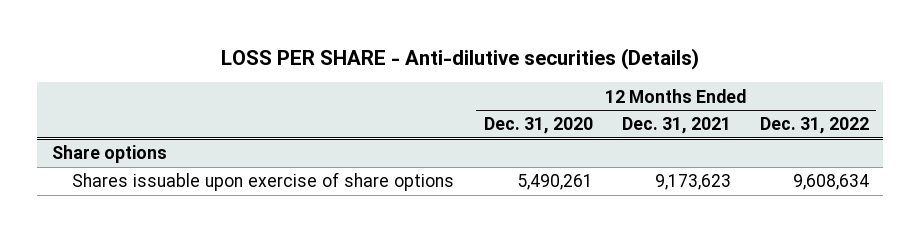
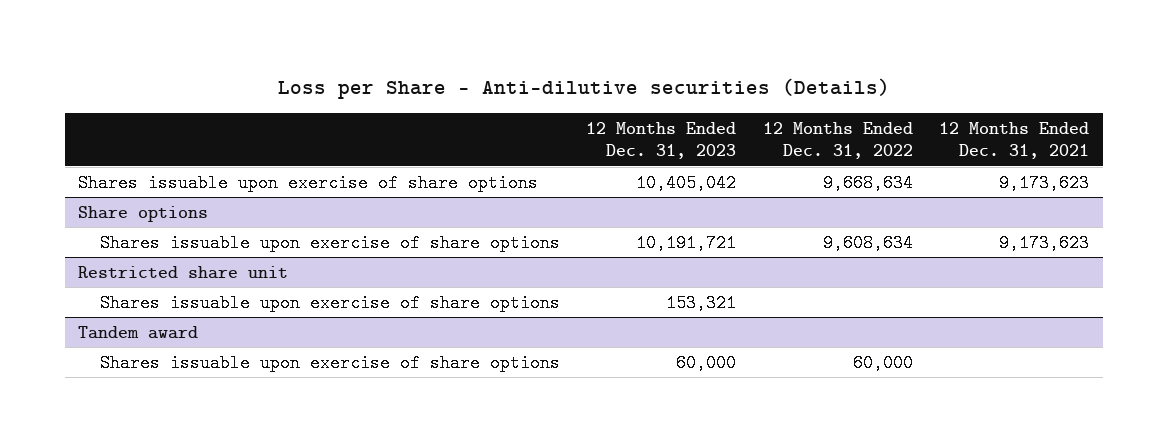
- LOSS PER SHARE - Anti-dilutive securities (Details)
+ Loss per Share - Anti-dilutive securities (Details)
- | 12 Months Ended Dec. 31, 2020 | 12 Months Ended Dec. 31, 2021 | 12 Months Ended Dec. 31, 2022
+ | 12 Months Ended Dec. 31, 2023 | 12 Months Ended Dec. 31, 2022 | 12 Months Ended Dec. 31, 2021
+ Shares issuable upon exercise of share options | 10,405,042 | 9,668,634 | 9,173,623
+ Restricted share unit
+ Shares issuable upon exercise of share options | 153,321 | |
+ Tandem award
+ Shares issuable upon exercise of share options | 60,000 | 60,000 |

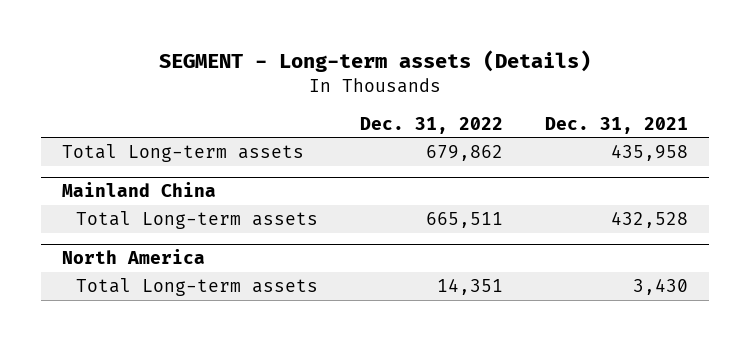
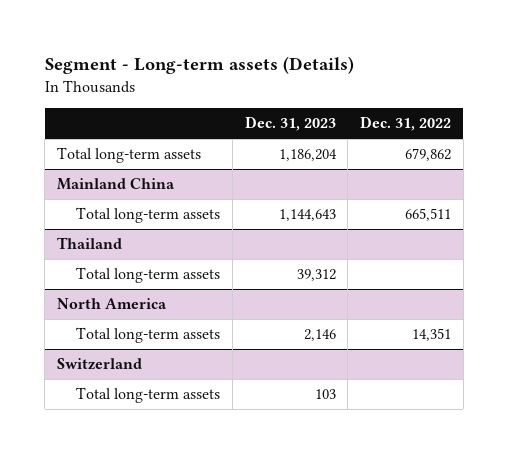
- SEGMENT - Long-term assets (Details)
+ Segment - Long-term assets (Details)
- | Dec. 31, 2022 | Dec. 31, 2021
+ | Dec. 31, 2023 | Dec. 31, 2022
- Total Long-term assets | 679,862 | 435,958
+ Total long-term assets | 1,186,204 | 679,862
@ Mainland China
- Total Long-term assets | 665,511 | 432,528
+ Total long-term assets | 1,144,643 | 665,511
+ Thailand
+ Total long-term assets | 39,312 |
@ North America
- Total Long-term assets | 14,351 | 3,430
+ Total long-term assets | 2,146 | 14,351
+ Switzerland
+ Total long-term assets | 103 |

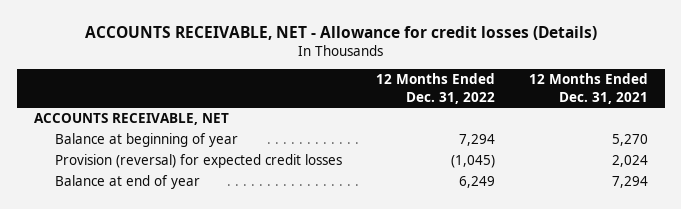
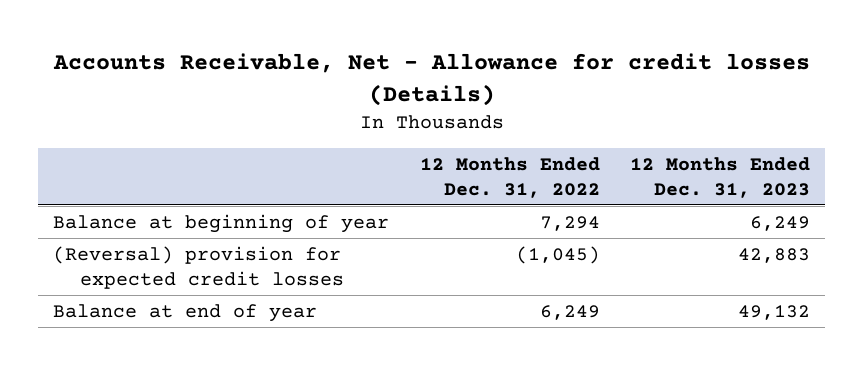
- ACCOUNTS RECEIVABLE, NET - Allowance for credit losses (Details)
+ Accounts Receivable, Net - Allowance for credit losses (Details)
- | 12 Months Ended Dec. 31, 2022 | 12 Months Ended Dec. 31, 2021
+ | 12 Months Ended Dec. 31, 2022 | 12 Months Ended Dec. 31, 2023
- ACCOUNTS RECEIVABLE, NET
- Provision (reversal) for expected credit losses | (1,045) | 2,024
+ (Reversal) provision for expected credit losses | (1,045) | 42,883

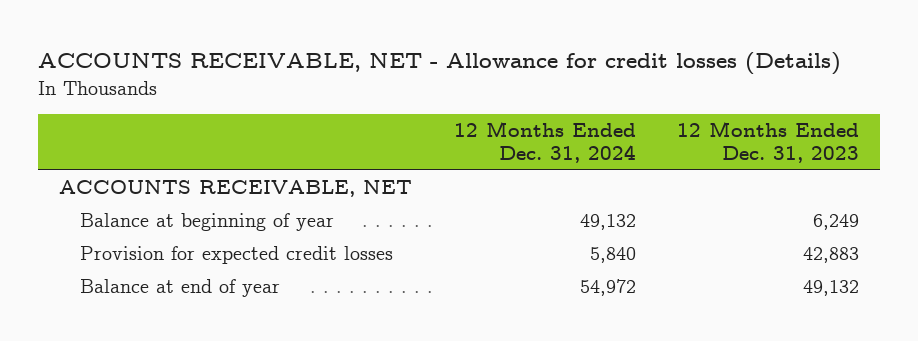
- Accounts Receivable, Net - Allowance for credit losses (Details)
+ ACCOUNTS RECEIVABLE, NET - Allowance for credit losses (Details)
- | 12 Months Ended Dec. 31, 2022 | 12 Months Ended Dec. 31, 2023
+ | 12 Months Ended Dec. 31, 2024 | 12 Months Ended Dec. 31, 2023
+ ACCOUNTS RECEIVABLE, NET
- (Reversal) provision for expected credit losses | (1,045) | 42,883
+ Provision for expected credit losses | 5,840 | 42,883

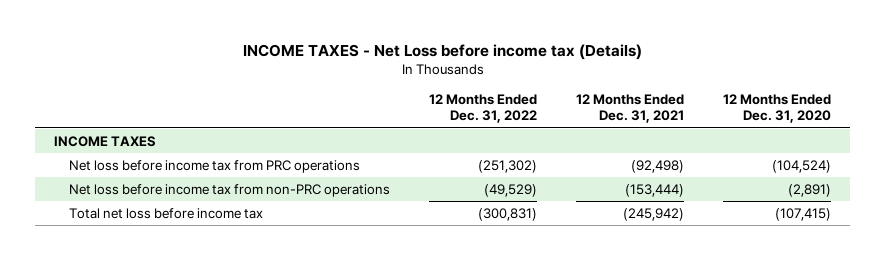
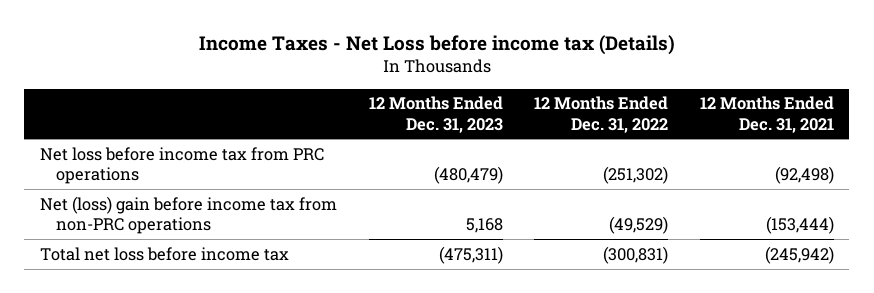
- INCOME TAXES - Net Loss before income tax (Details)
+ Income Taxes - Net Loss before income tax (Details)
- | 12 Months Ended Dec. 31, 2022 | 12 Months Ended Dec. 31, 2021 | 12 Months Ended Dec. 31, 2020
+ | 12 Months Ended Dec. 31, 2023 | 12 Months Ended Dec. 31, 2022 | 12 Months Ended Dec. 31, 2021
- INCOME TAXES
- Net loss before income tax from non-PRC operations | (49,529) | (153,444) | (2,891)
+ Net (loss) gain before income tax from non-PRC operations | 5,168 | (49,529) | (153,444)

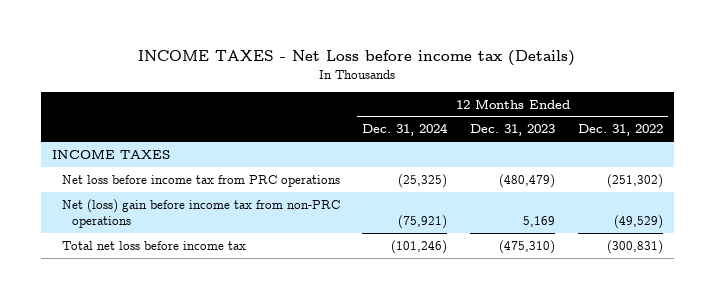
- Income Taxes - Net Loss before income tax (Details)
+ INCOME TAXES - Net Loss before income tax (Details)
- | 12 Months Ended Dec. 31, 2023 | 12 Months Ended Dec. 31, 2022 | 12 Months Ended Dec. 31, 2021
+ | 12 Months Ended Dec. 31, 2024 | 12 Months Ended Dec. 31, 2023 | 12 Months Ended Dec. 31, 2022
+ INCOME TAXES
- Net (loss) gain before income tax from non-PRC operations | 5,168 | (49,529) | (153,444)
- Total net loss before income tax | (475,311) | (300,831) | (245,942)
+ Net (loss) gain before income tax from non-PRC operations | (75,921) | 5,169 | (49,529)
+ Total net loss before income tax | (101,246) | (475,310) | (300,831)

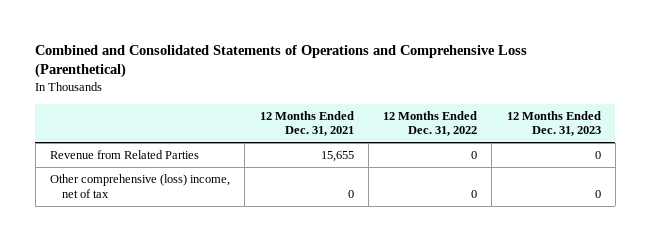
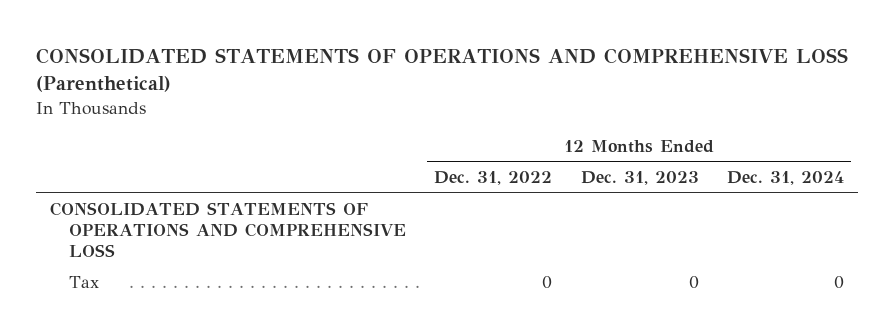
- Combined and Consolidated Statements of Operations and Comprehensive Loss (Parenthetical)
+ CONSOLIDATED STATEMENTS OF OPERATIONS AND COMPREHENSIVE LOSS (Parenthetical)
- | 12 Months Ended Dec. 31, 2021 | 12 Months Ended Dec. 31, 2022 | 12 Months Ended Dec. 31, 2023
+ | 12 Months Ended Dec. 31, 2022 | 12 Months Ended Dec. 31, 2023 | 12 Months Ended Dec. 31, 2024
- Revenue from Related Parties | 15,655 | 0 | 0
- Other comprehensive (loss) income, net of tax | 0 | 0 | 0
+ CONSOLIDATED STATEMENTS OF OPERATIONS AND COMPREHENSIVE LOSS
+ Tax | 0 | 0 | 0

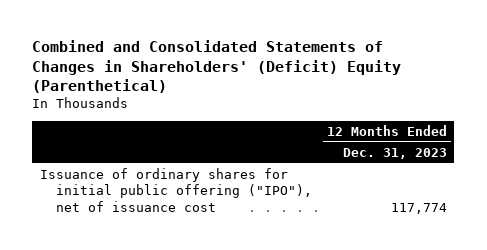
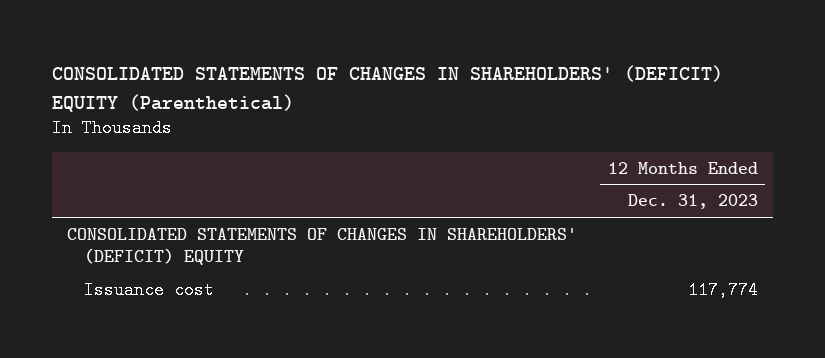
- Combined and Consolidated Statements of Changes in Shareholders' (Deficit) Equity (Parenthetical)
+ CONSOLIDATED STATEMENTS OF CHANGES IN SHAREHOLDERS' (DEFICIT) EQUITY (Parenthetical)
- Issuance of ordinary shares for initial public offering ("IPO"), net of issuance cost | 117,774
+ CONSOLIDATED STATEMENTS OF CHANGES IN SHAREHOLDERS' (DEFICIT) EQUITY
+ Issuance cost | 117,774

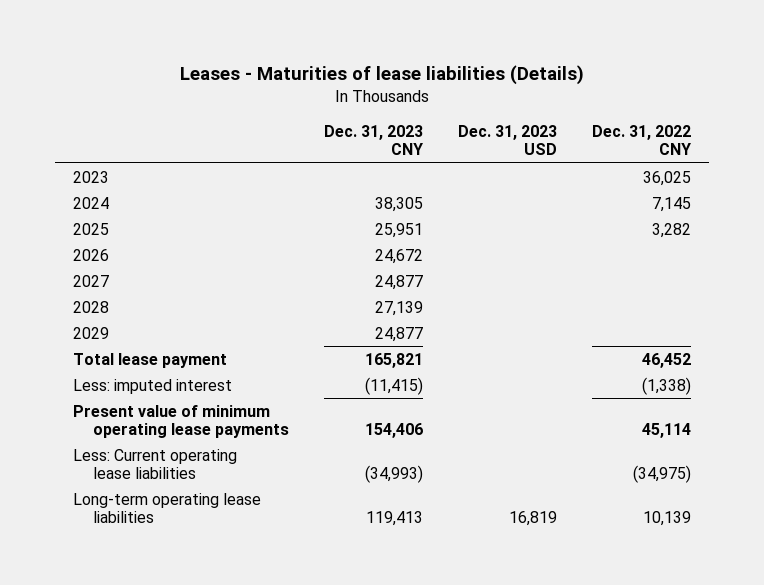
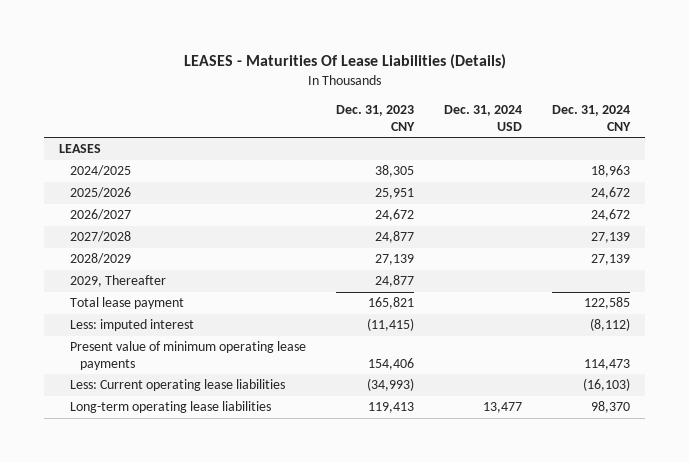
- Leases - Maturities of lease liabilities (Details)
+ LEASES - Maturities Of Lease Liabilities (Details)
- | Dec. 31, 2023 CNY | Dec. 31, 2023 USD | Dec. 31, 2022 CNY
+ | Dec. 31, 2023 CNY | Dec. 31, 2024 USD | Dec. 31, 2024 CNY
- 2023 | | | 36,025
- 2024 | 38,305 | | 7,145
- 2025 | 25,951 | | 3,282
- 2026 | 24,672 | |
- 2027 | 24,877 | |
- 2028 | 27,139 | |
- 2029 | 24,877 | |
+ LEASES
+ 2024/2025 | 38,305 | | 18,963
+ 2025/2026 | 25,951 | | 24,672
+ 2026/2027 | 24,672 | | 24,672
+ 2027/2028 | 24,877 | | 27,139
+ 2028/2029 | 27,139 | | 27,139
+ 2029, Thereafter | 24,877 | |

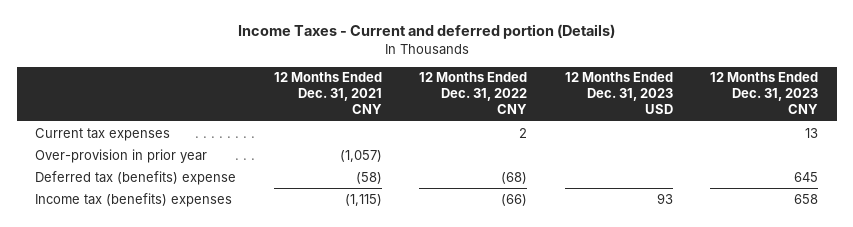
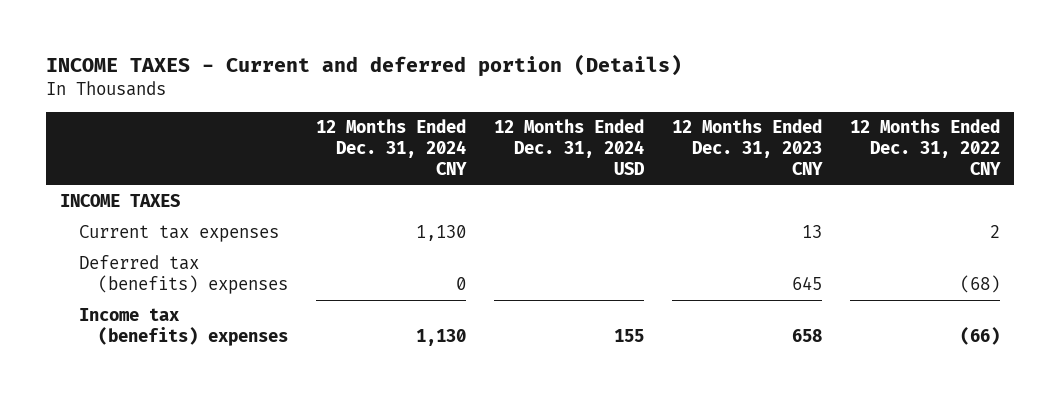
- Income Taxes - Current and deferred portion (Details)
+ INCOME TAXES - Current and deferred portion (Details)
- | 12 Months Ended Dec. 31, 2021 CNY | 12 Months Ended Dec. 31, 2022 CNY | 12 Months Ended Dec. 31, 2023 USD | 12 Months Ended Dec. 31, 2023 CNY
+ | 12 Months Ended Dec. 31, 2024 CNY | 12 Months Ended Dec. 31, 2024 USD | 12 Months Ended Dec. 31, 2023 CNY | 12 Months Ended Dec. 31, 2022 CNY
+ INCOME TAXES
- Over-provision in prior year | (1,057) | | |
- Deferred tax (benefits) expense | (58) | (68) | | 645
+ Deferred tax (benefits) expenses | 0 | | 645 | (68)

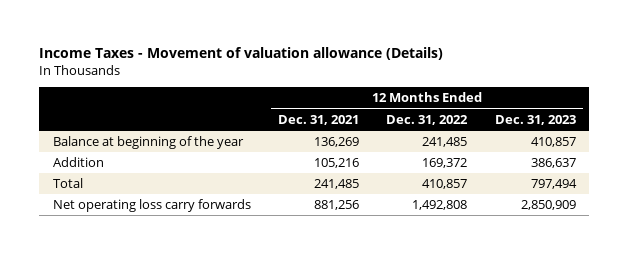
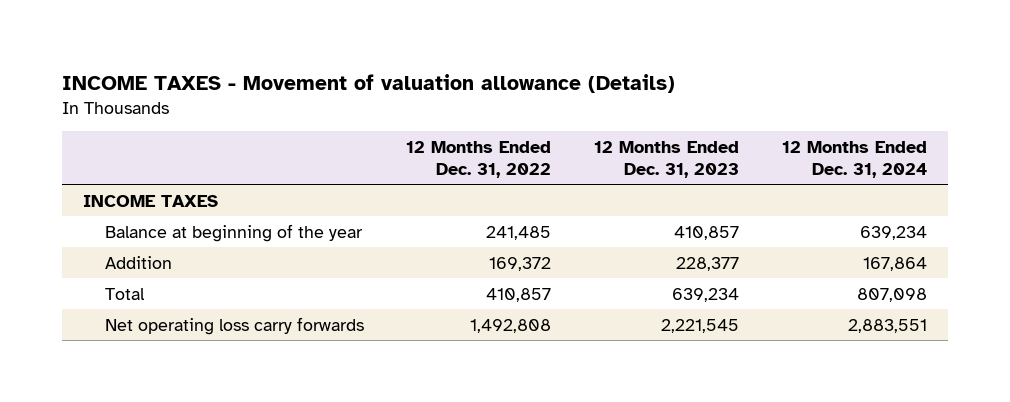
- Income Taxes - Movement of valuation allowance (Details)
+ INCOME TAXES - Movement of valuation allowance (Details)
- | 12 Months Ended Dec. 31, 2021 | 12 Months Ended Dec. 31, 2022 | 12 Months Ended Dec. 31, 2023
+ | 12 Months Ended Dec. 31, 2022 | 12 Months Ended Dec. 31, 2023 | 12 Months Ended Dec. 31, 2024
+ INCOME TAXES
- Addition | 105,216 | 169,372 | 386,637
- Total | 241,485 | 410,857 | 797,494
- Net operating loss carry forwards | 881,256 | 1,492,808 | 2,850,909
+ Addition | 169,372 | 228,377 | 167,864
+ Total | 410,857 | 639,234 | 807,098
+ Net operating loss carry forwards | 1,492,808 | 2,221,545 | 2,883,551

